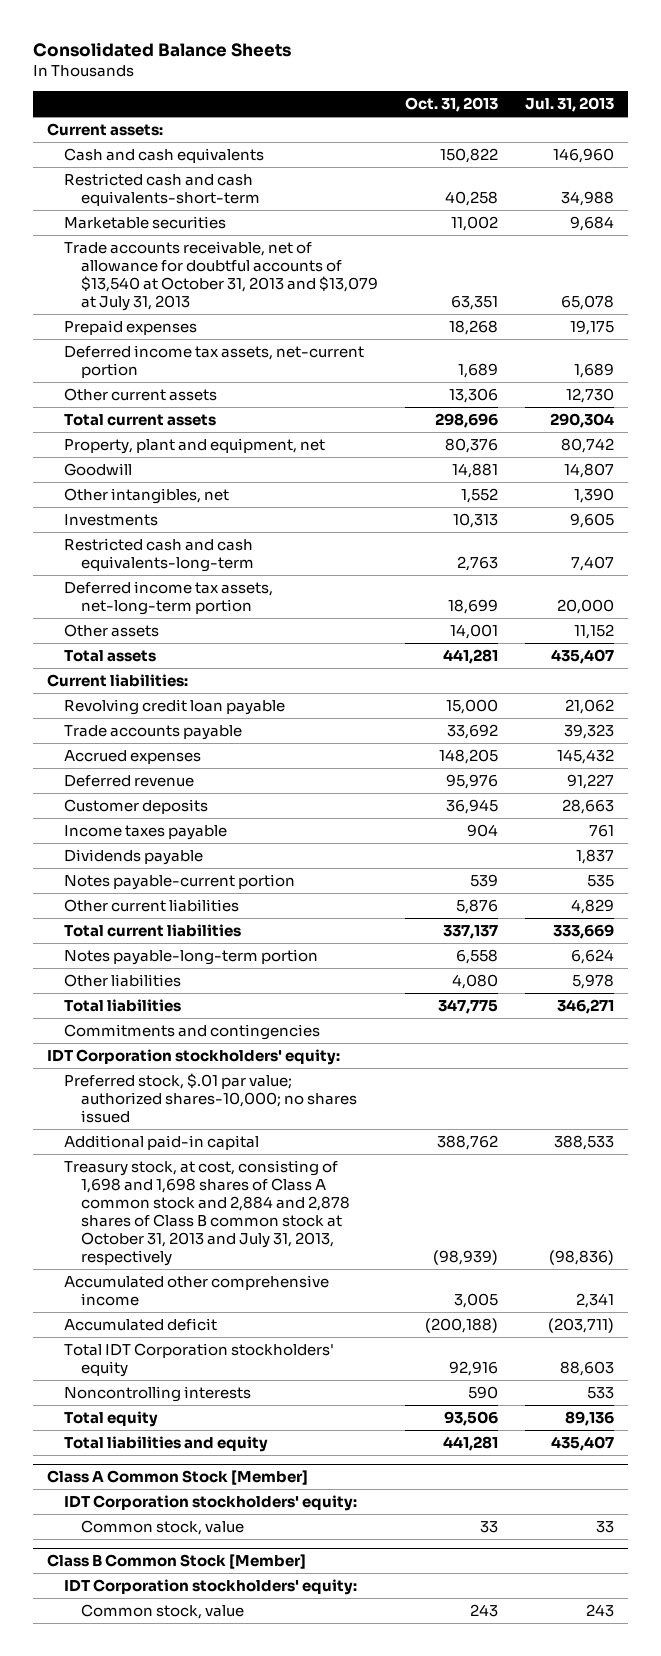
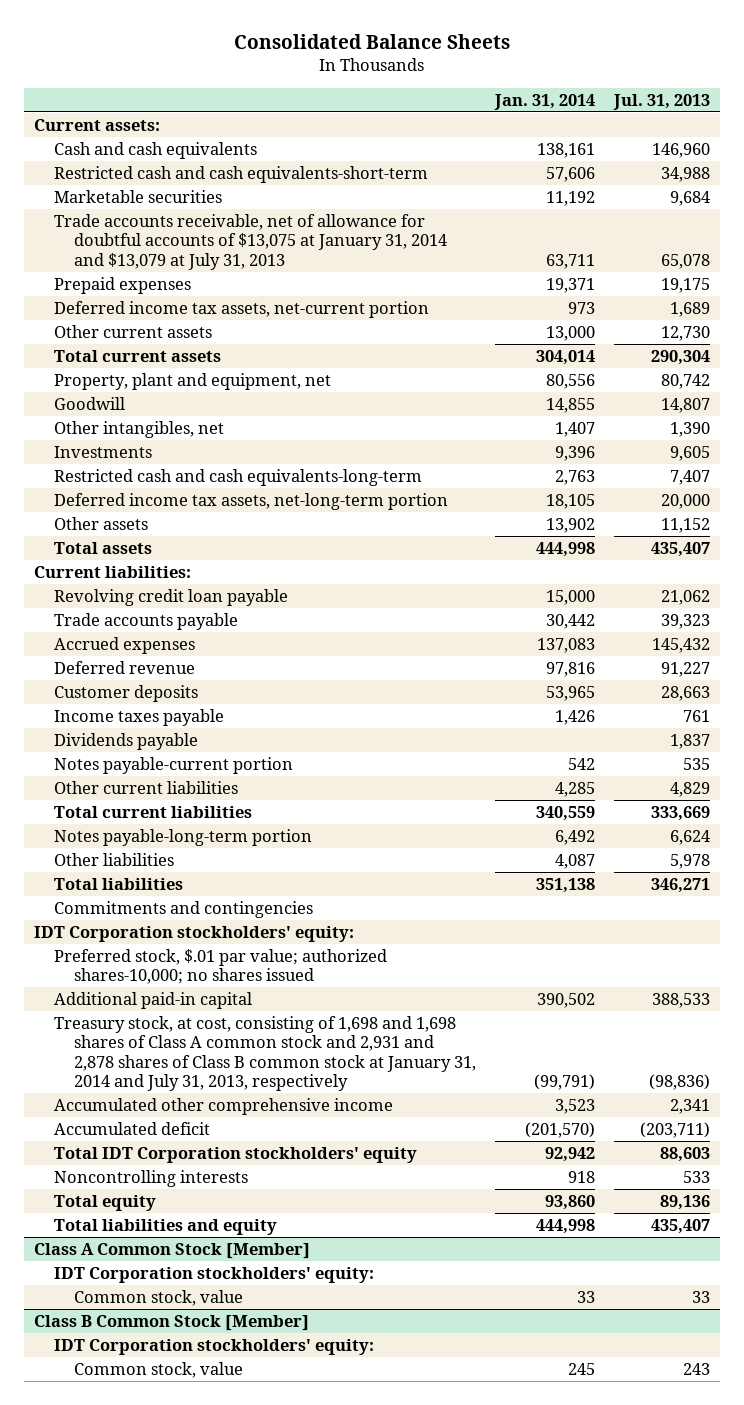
- | Oct. 31, 2013 | Jul. 31, 2013
+ | Jan. 31, 2014 | Jul. 31, 2013
- Trade accounts receivable, net of allowance for doubtful accounts of $13,540 at October 31, 2013 and $13,079 at July 31, 2013 | 63,351 | 65,078
+ Trade accounts receivable, net of allowance for doubtful accounts of $13,075 at January 31, 2014 and $13,079 at July 31, 2013 | 63,711 | 65,078
- Treasury stock, at cost, consisting of 1,698 and 1,698 shares of Class A common stock and 2,884 and 2,878 shares of Class B common stock at October 31, 2013 and July 31, 2013, respectively | (98,939) | (98,836)
+ Treasury stock, at cost, consisting of 1,698 and 1,698 shares of Class A common stock and 2,931 and 2,878 shares of Class B common stock at January 31, 2014 and July 31, 2013, respectively | (99,791) | (98,836)

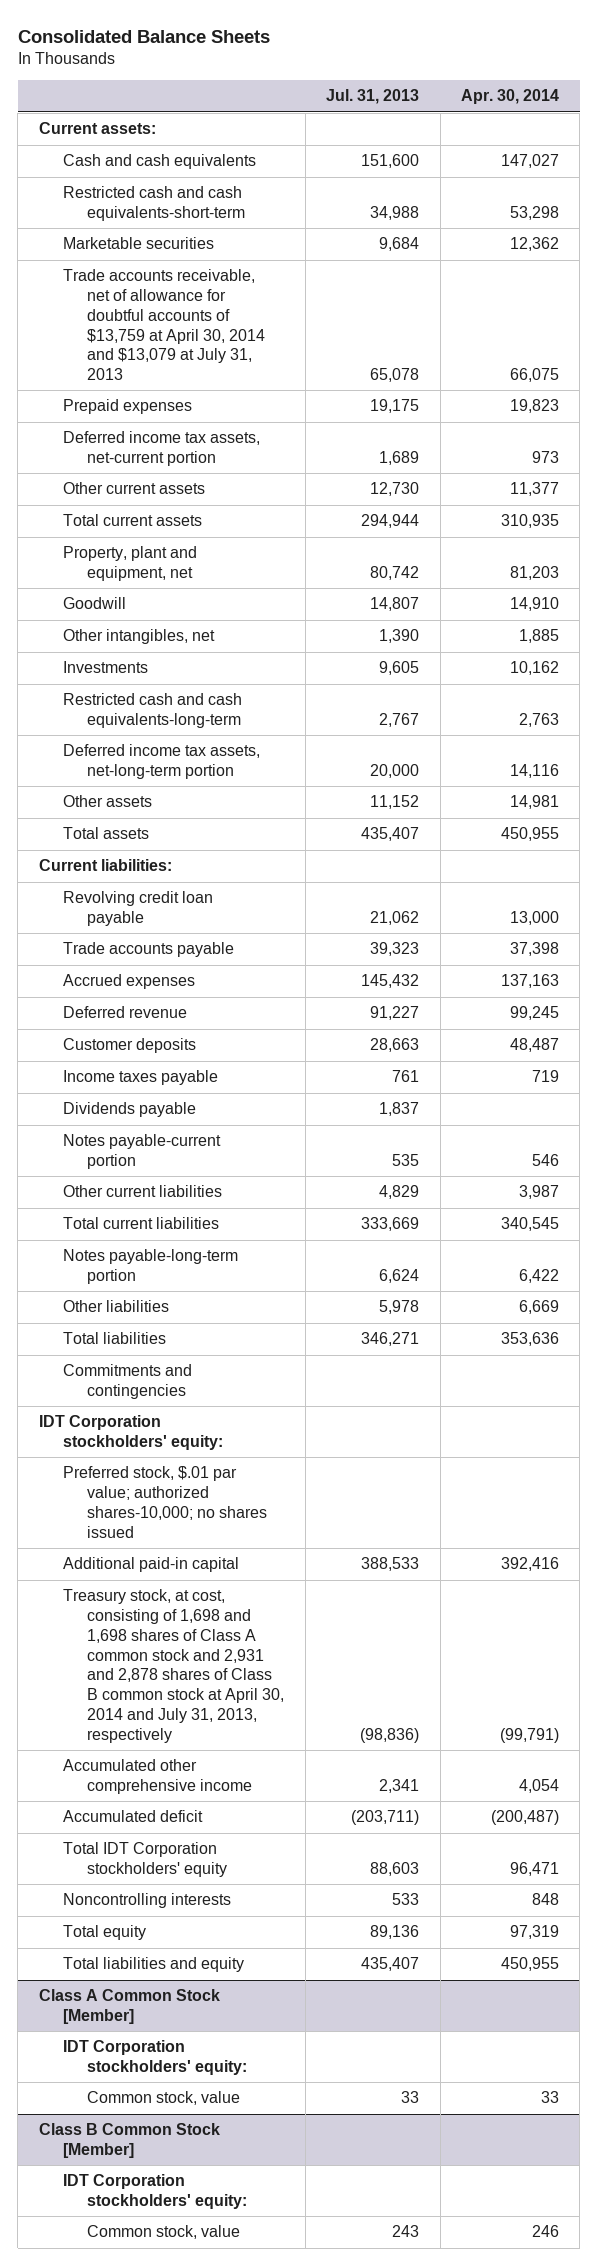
- | Jan. 31, 2014 | Jul. 31, 2013
+ | Jul. 31, 2013 | Apr. 30, 2014
- Cash and cash equivalents | 138,161 | 146,960
+ Cash and cash equivalents | 151,600 | 147,027
- Trade accounts receivable, net of allowance for doubtful accounts of $13,075 at January 31, 2014 and $13,079 at July 31, 2013 | 63,711 | 65,078
+ Trade accounts receivable, net of allowance for doubtful accounts of $13,759 at April 30, 2014 and $13,079 at July 31, 2013 | 65,078 | 66,075
- Total current assets | 304,014 | 290,304
+ Total current assets | 294,944 | 310,935
- Restricted cash and cash equivalents-long-term | 2,763 | 7,407
+ Restricted cash and cash equivalents-long-term | 2,767 | 2,763
- Treasury stock, at cost, consisting of 1,698 and 1,698 shares of Class A common stock and 2,931 and 2,878 shares of Class B common stock at January 31, 2014 and July 31, 2013, respectively | (99,791) | (98,836)
+ Treasury stock, at cost, consisting of 1,698 and 1,698 shares of Class A common stock and 2,931 and 2,878 shares of Class B common stock at April 30, 2014 and July 31, 2013, respectively | (98,836) | (99,791)

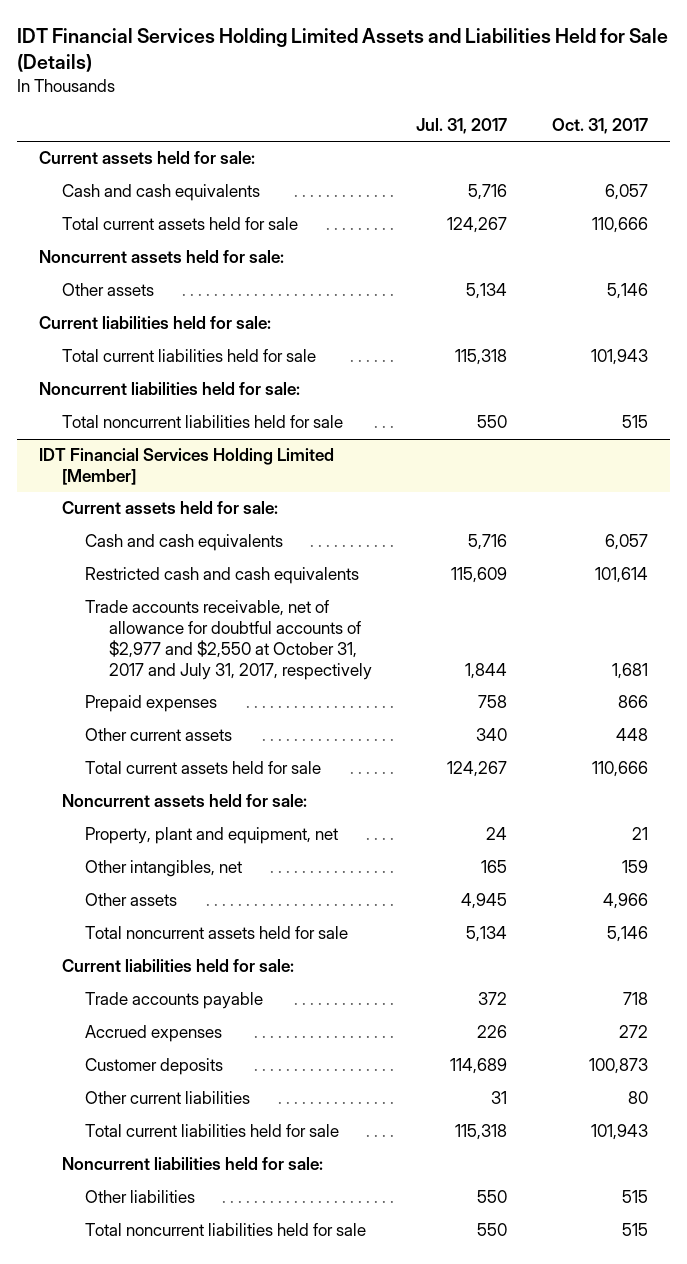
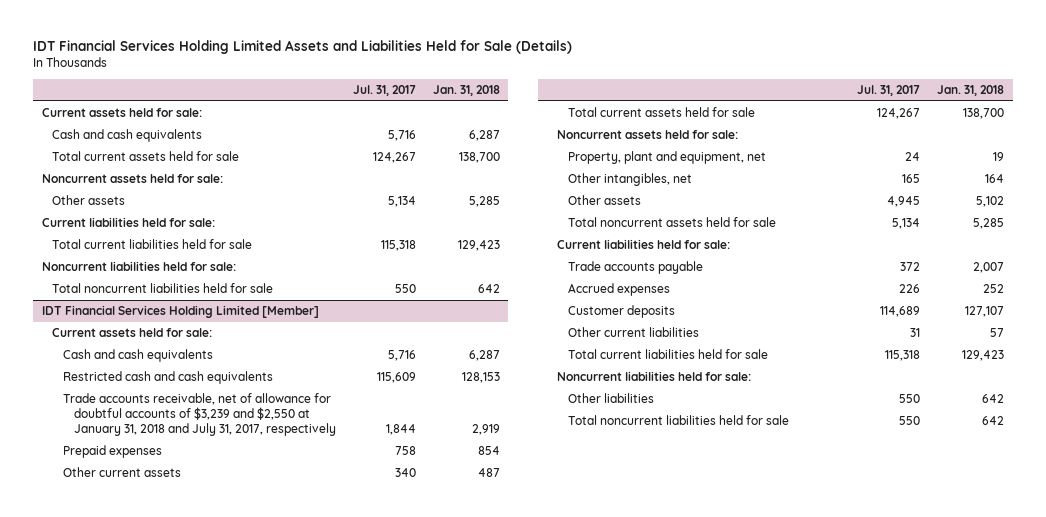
- | Jul. 31, 2017 | Oct. 31, 2017
+ | Jul. 31, 2017 | Jan. 31, 2018
@ IDT Financial Services Holding Limited [Member]
- Trade accounts receivable, net of allowance for doubtful accounts of $2,977 and $2,550 at October 31, 2017 and July 31, 2017, respectively | 1,844 | 1,681
+ Trade accounts receivable, net of allowance for doubtful accounts of $3,239 and $2,550 at January 31, 2018 and July 31, 2017, respectively | 1,844 | 2,919

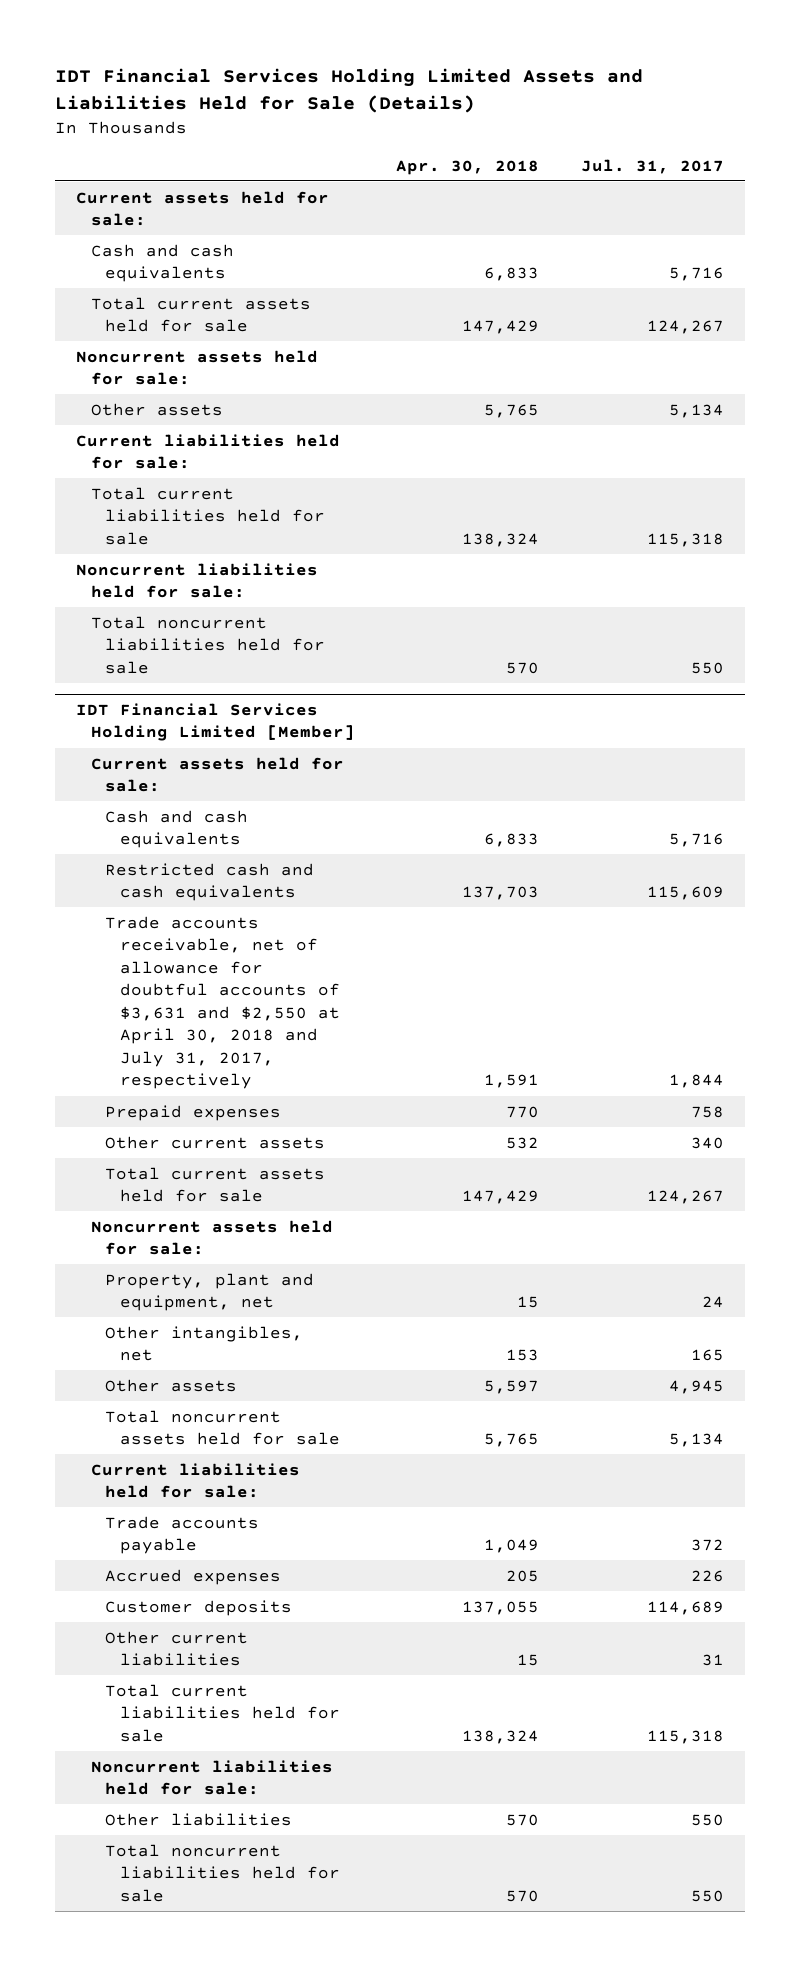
- | Jul. 31, 2017 | Jan. 31, 2018
+ | Apr. 30, 2018 | Jul. 31, 2017
@ IDT Financial Services Holding Limited [Member]
- Trade accounts receivable, net of allowance for doubtful accounts of $3,239 and $2,550 at January 31, 2018 and July 31, 2017, respectively | 1,844 | 2,919
+ Trade accounts receivable, net of allowance for doubtful accounts of $3,631 and $2,550 at April 30, 2018 and July 31, 2017, respectively | 1,591 | 1,844

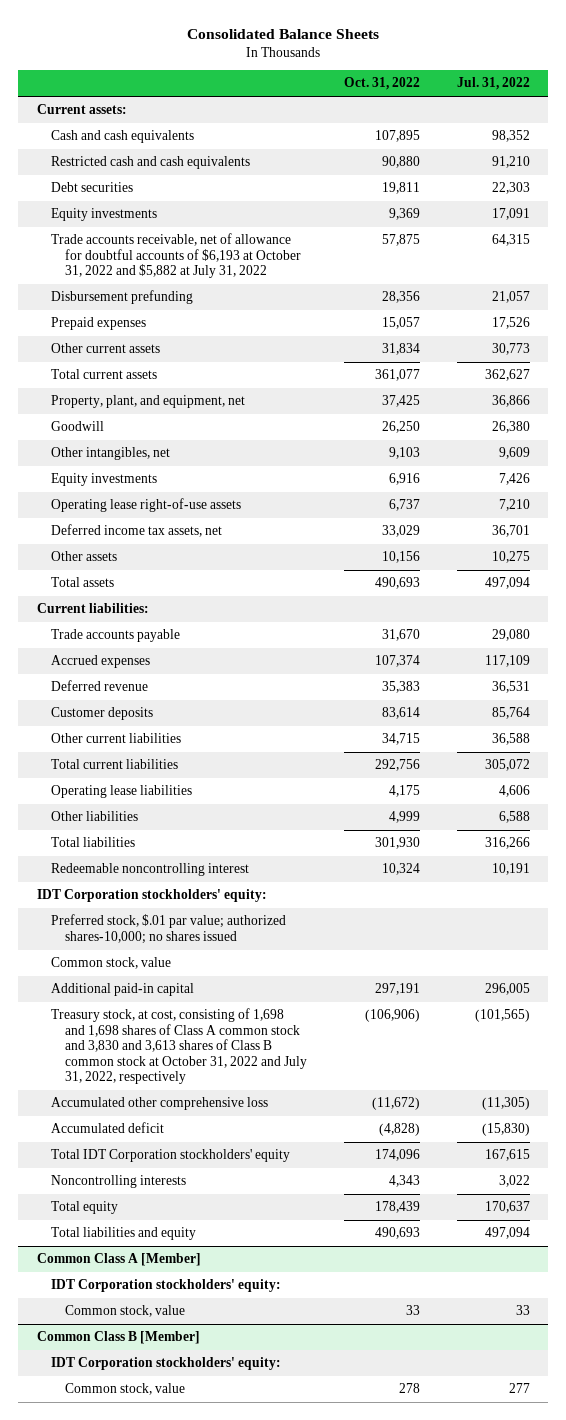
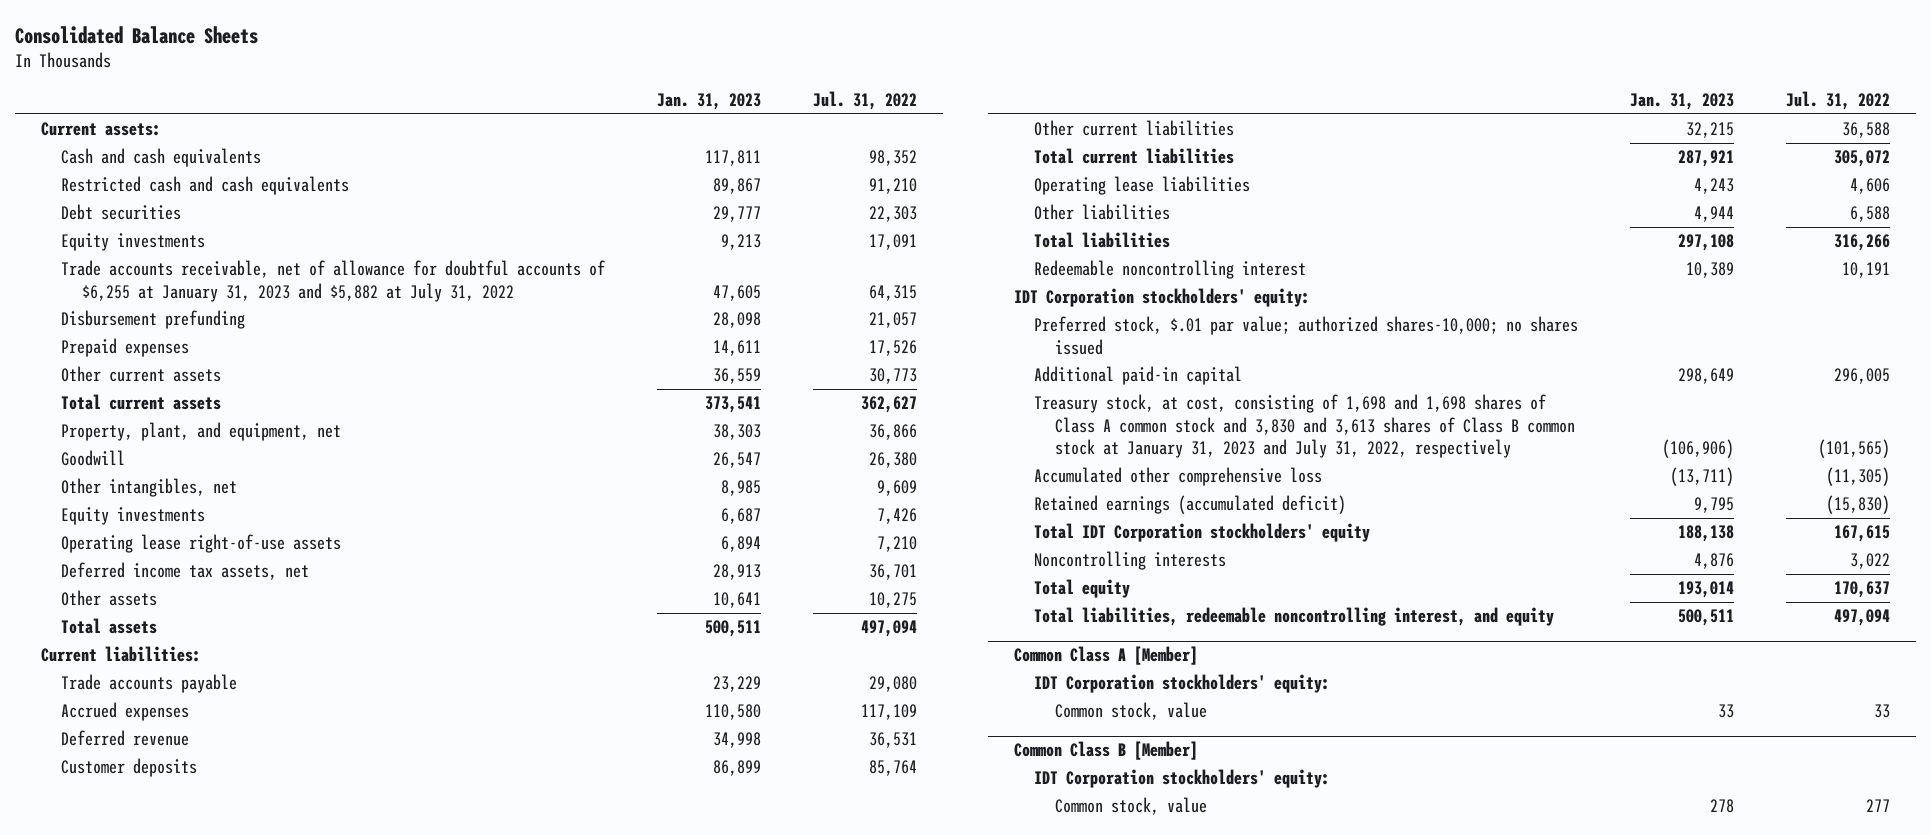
- | Oct. 31, 2022 | Jul. 31, 2022
+ | Jan. 31, 2023 | Jul. 31, 2022
- Trade accounts receivable, net of allowance for doubtful accounts of $6,193 at October 31, 2022 and $5,882 at July 31, 2022 | 57,875 | 64,315
+ Trade accounts receivable, net of allowance for doubtful accounts of $6,255 at January 31, 2023 and $5,882 at July 31, 2022 | 47,605 | 64,315
- Common stock, value
- Treasury stock, at cost, consisting of 1,698 and 1,698 shares of Class A common stock and 3,830 and 3,613 shares of Class B common stock at October 31, 2022 and July 31, 2022, respectively | (106,906) | (101,565)
+ Treasury stock, at cost, consisting of 1,698 and 1,698 shares of Class A common stock and 3,830 and 3,613 shares of Class B common stock at January 31, 2023 and July 31, 2022, respectively | (106,906) | (101,565)
- Accumulated deficit | (4,828) | (15,830)
+ Retained earnings (accumulated deficit) | 9,795 | (15,830)
- Total liabilities and equity | 490,693 | 497,094
+ Total liabilities, redeemable noncontrolling interest, and equity | 500,511 | 497,094

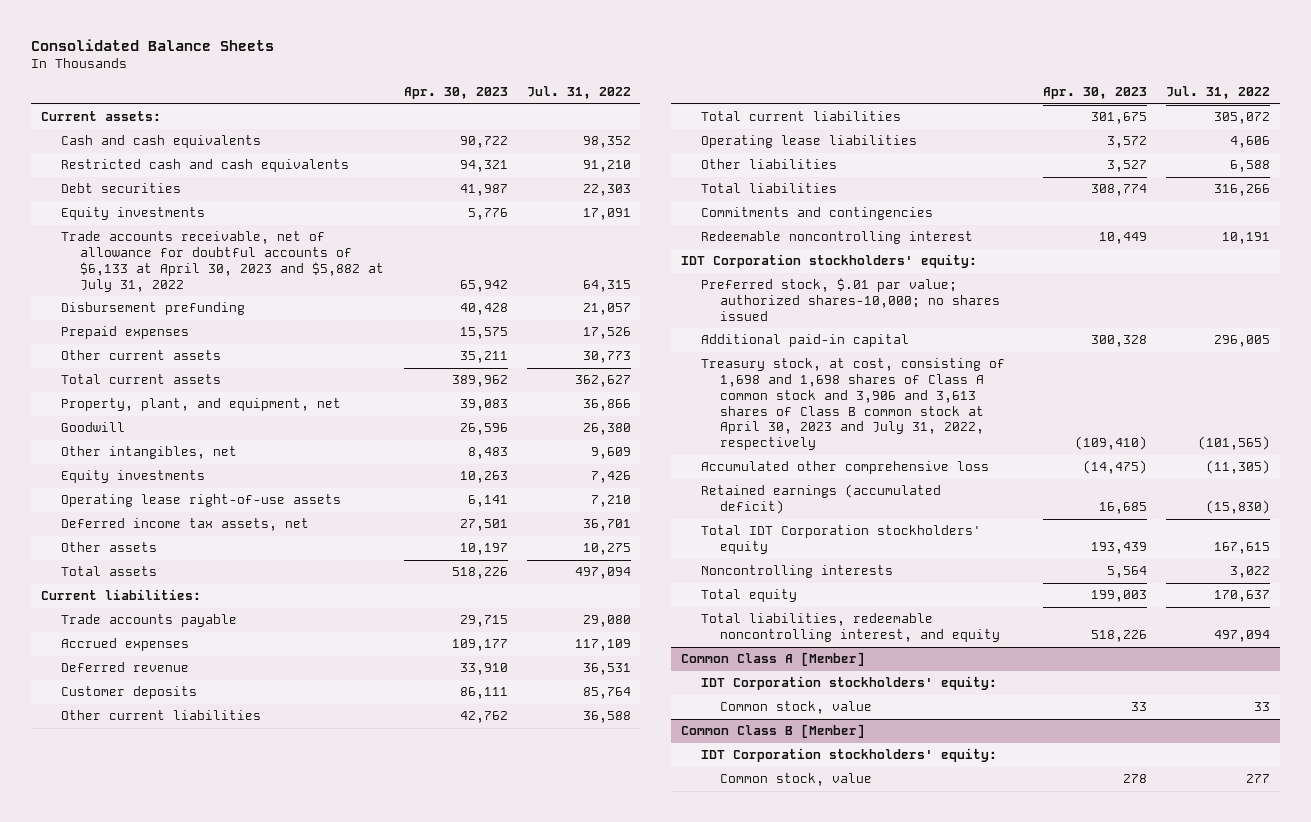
- | Jan. 31, 2023 | Jul. 31, 2022
+ | Apr. 30, 2023 | Jul. 31, 2022
- Trade accounts receivable, net of allowance for doubtful accounts of $6,255 at January 31, 2023 and $5,882 at July 31, 2022 | 47,605 | 64,315
+ Trade accounts receivable, net of allowance for doubtful accounts of $6,133 at April 30, 2023 and $5,882 at July 31, 2022 | 65,942 | 64,315
+ Commitments and contingencies
- Treasury stock, at cost, consisting of 1,698 and 1,698 shares of Class A common stock and 3,830 and 3,613 shares of Class B common stock at January 31, 2023 and July 31, 2022, respectively | (106,906) | (101,565)
+ Treasury stock, at cost, consisting of 1,698 and 1,698 shares of Class A common stock and 3,906 and 3,613 shares of Class B common stock at April 30, 2023 and July 31, 2022, respectively | (109,410) | (101,565)

